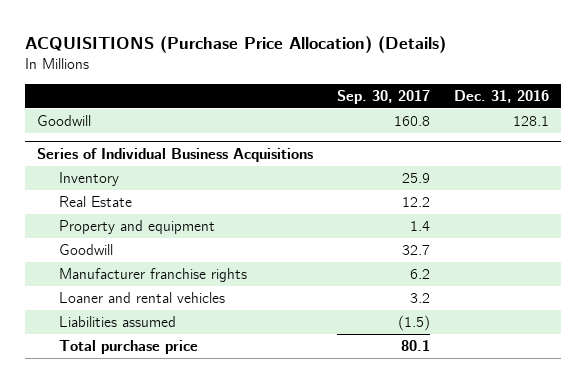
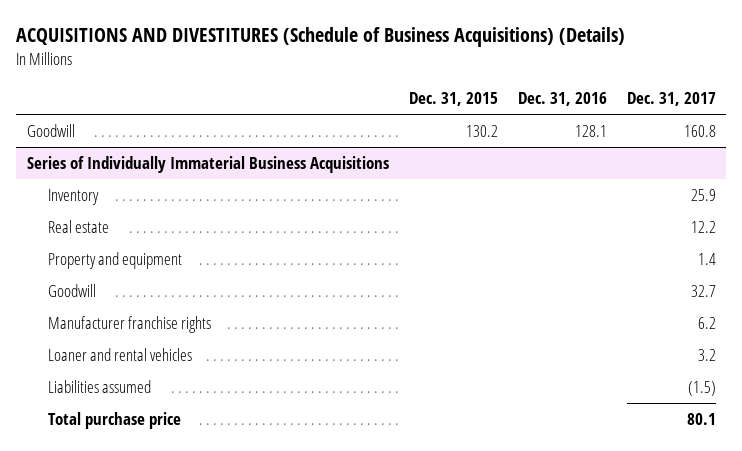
- ACQUISITIONS (Purchase Price Allocation) (Details)
+ ACQUISITIONS AND DIVESTITURES (Schedule of Business Acquisitions) (Details)
- | Sep. 30, 2017 | Dec. 31, 2016
+ | Dec. 31, 2015 | Dec. 31, 2016 | Dec. 31, 2017
- Series of Individual Business Acquisitions
+ Series of Individually Immaterial Business Acquisitions
- Real Estate | 12.2 |
+ Real estate | | | 12.2

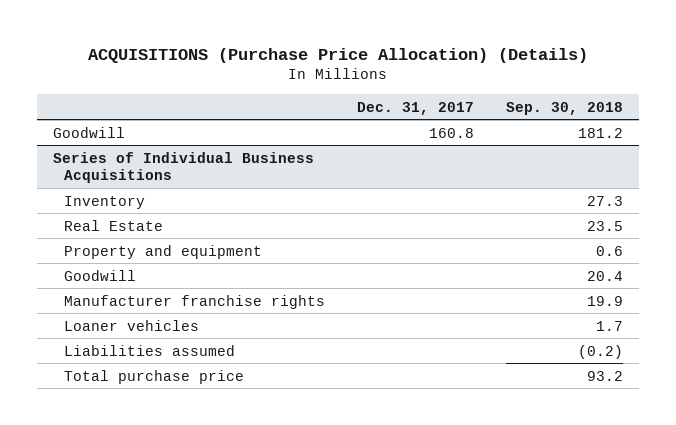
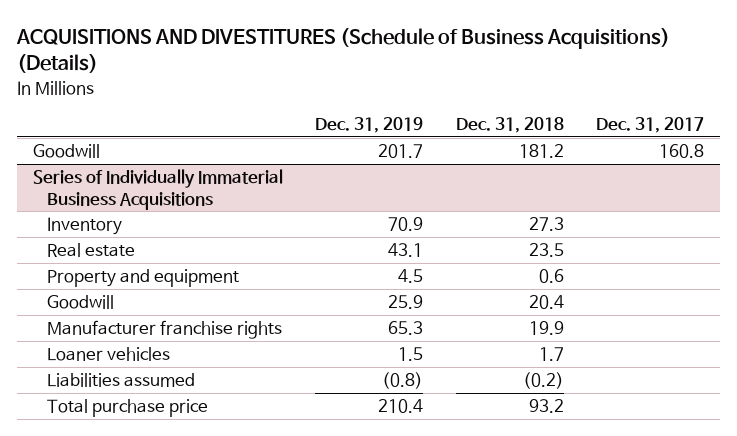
- ACQUISITIONS (Purchase Price Allocation) (Details)
+ ACQUISITIONS AND DIVESTITURES (Schedule of Business Acquisitions) (Details)
- | Dec. 31, 2017 | Sep. 30, 2018
+ | Dec. 31, 2019 | Dec. 31, 2018 | Dec. 31, 2017
- Series of Individual Business Acquisitions
+ Series of Individually Immaterial Business Acquisitions
- Real Estate | | 23.5
+ Real estate | 43.1 | 23.5 |

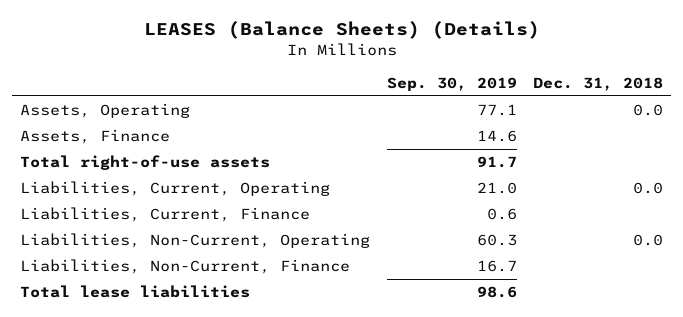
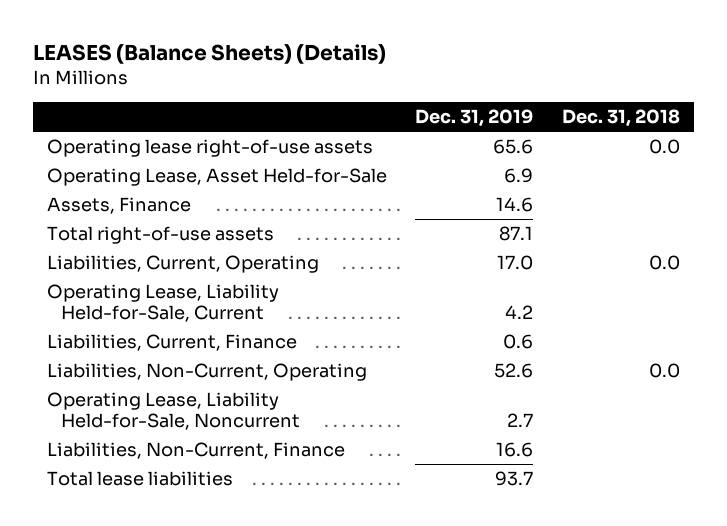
- | Sep. 30, 2019 | Dec. 31, 2018
+ | Dec. 31, 2019 | Dec. 31, 2018
- Assets, Operating | 77.1 | 0.0
+ Operating lease right-of-use assets | 65.6 | 0.0
+ Operating Lease, Asset Held-for-Sale | 6.9 |
+ Operating Lease, Liability Held-for-Sale, Current | 4.2 |
+ Operating Lease, Liability Held-for-Sale, Noncurrent | 2.7 |

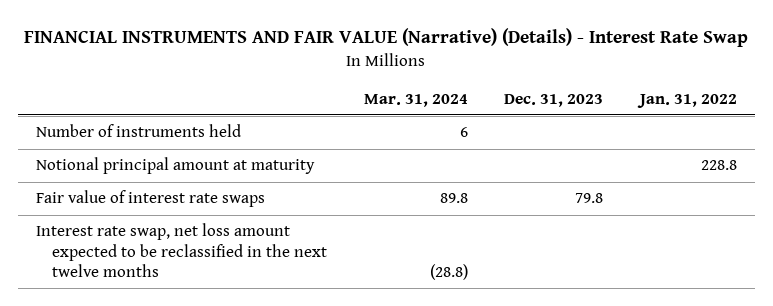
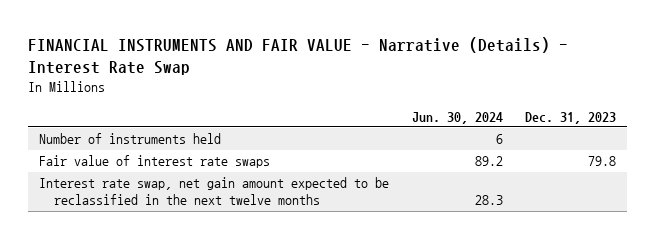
- FINANCIAL INSTRUMENTS AND FAIR VALUE (Narrative) (Details) - Interest Rate Swap
+ FINANCIAL INSTRUMENTS AND FAIR VALUE - Narrative (Details) - Interest Rate Swap
- | Mar. 31, 2024 | Dec. 31, 2023 | Jan. 31, 2022
+ | Jun. 30, 2024 | Dec. 31, 2023
- Notional principal amount at maturity | | | 228.8
- Interest rate swap, net loss amount expected to be reclassified in the next twelve months | (28.8) | |
+ Interest rate swap, net gain amount expected to be reclassified in the next twelve months | 28.3 |

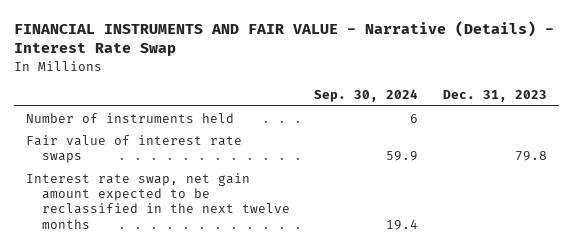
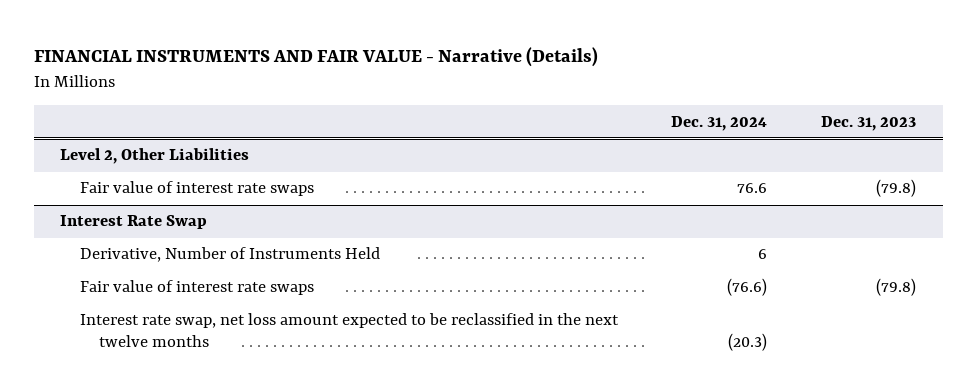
- FINANCIAL INSTRUMENTS AND FAIR VALUE - Narrative (Details) - Interest Rate Swap
+ FINANCIAL INSTRUMENTS AND FAIR VALUE - Narrative (Details)
- | Sep. 30, 2024 | Dec. 31, 2023
+ | Dec. 31, 2024 | Dec. 31, 2023
- Number of instruments held | 6 |
- Fair value of interest rate swaps | 59.9 | 79.8
- Interest rate swap, net gain amount expected to be reclassified in the next twelve months | 19.4 |
+ Level 2, Other Liabilities
+ Fair value of interest rate swaps | 76.6 | (79.8)
+ Interest Rate Swap
+ Derivative, Number of Instruments Held | 6 |
+ Fair value of interest rate swaps | (76.6) | (79.8)
+ Interest rate swap, net loss amount expected to be reclassified in the next twelve months | (20.3) |

